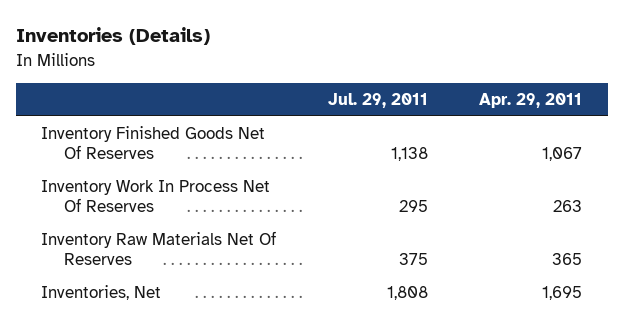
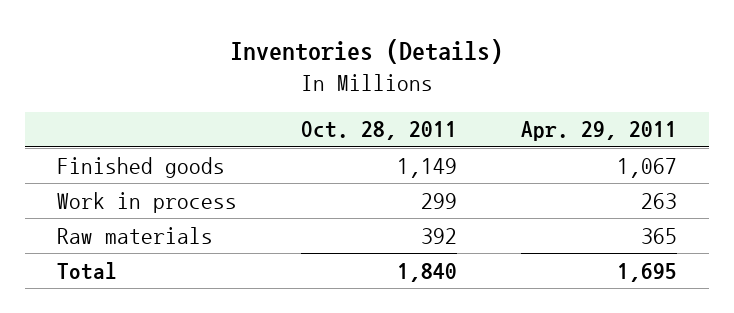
- | Jul. 29, 2011 | Apr. 29, 2011
+ | Oct. 28, 2011 | Apr. 29, 2011
- Inventory Finished Goods Net Of Reserves | 1,138 | 1,067
- Inventory Work In Process Net Of Reserves | 295 | 263
- Inventory Raw Materials Net Of Reserves | 375 | 365
- Inventories, Net | 1,808 | 1,695
+ Finished goods | 1,149 | 1,067
+ Work in process | 299 | 263
+ Raw materials | 392 | 365
+ Total | 1,840 | 1,695

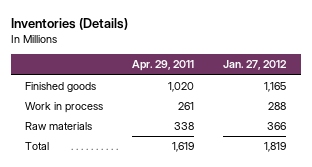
- | Oct. 28, 2011 | Apr. 29, 2011
+ | Apr. 29, 2011 | Jan. 27, 2012
- Finished goods | 1,149 | 1,067
- Work in process | 299 | 263
- Raw materials | 392 | 365
- Total | 1,840 | 1,695
+ Finished goods | 1,020 | 1,165
+ Work in process | 261 | 288
+ Raw materials | 338 | 366
+ Total | 1,619 | 1,819

